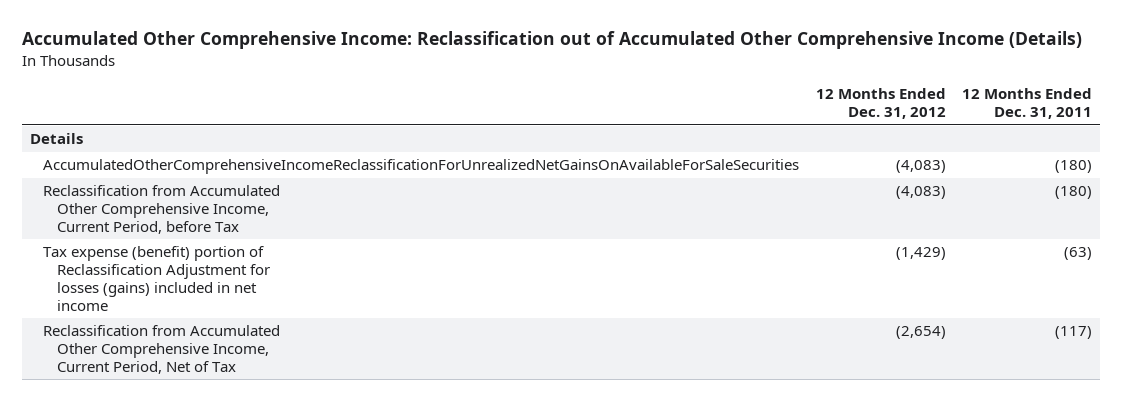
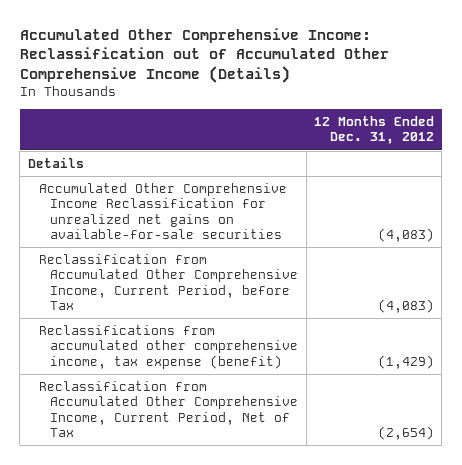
- | 12 Months Ended Dec. 31, 2012 | 12 Months Ended Dec. 31, 2011
+ | 12 Months Ended Dec. 31, 2012
- AccumulatedOtherComprehensiveIncomeReclassificationForUnrealizedNetGainsOnAvailableForSaleSecurities | (4,083) | (180)
+ Accumulated Other Comprehensive Income Reclassification for unrealized net gains on available-for-sale securities | (4,083)
- Tax expense (benefit) portion of Reclassification Adjustment for losses (gains) included in net income | (1,429) | (63)
+ Reclassifications from accumulated other comprehensive income, tax expense (benefit) | (1,429)

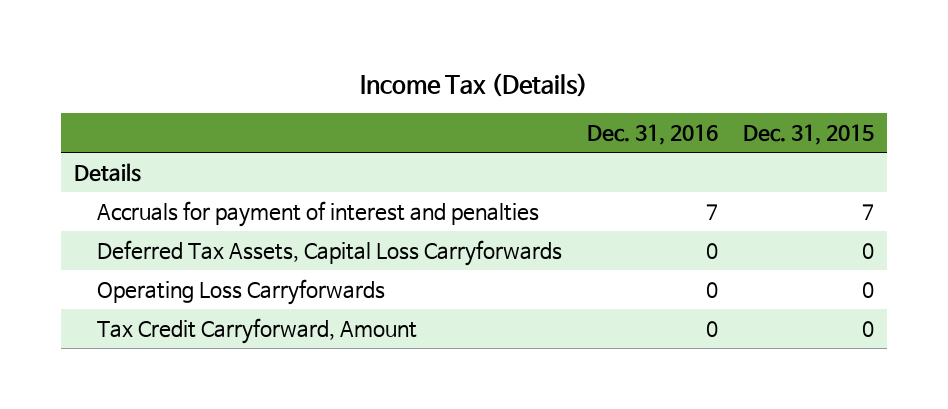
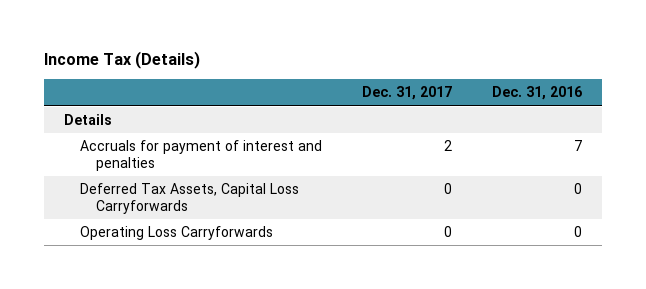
- | Dec. 31, 2016 | Dec. 31, 2015
+ | Dec. 31, 2017 | Dec. 31, 2016
- Tax Credit Carryforward, Amount | 0 | 0

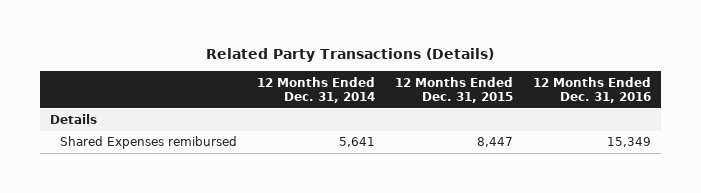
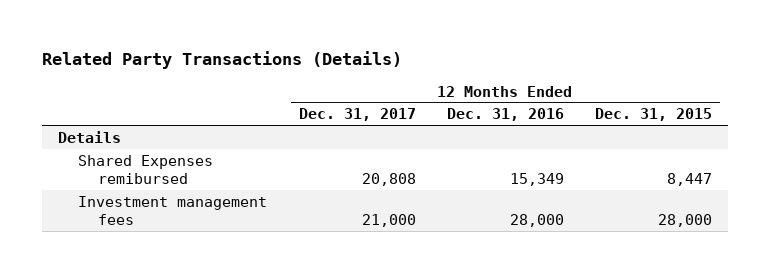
- | 12 Months Ended Dec. 31, 2014 | 12 Months Ended Dec. 31, 2015 | 12 Months Ended Dec. 31, 2016
+ | 12 Months Ended Dec. 31, 2017 | 12 Months Ended Dec. 31, 2016 | 12 Months Ended Dec. 31, 2015
+ Investment management fees | 21,000 | 28,000 | 28,000

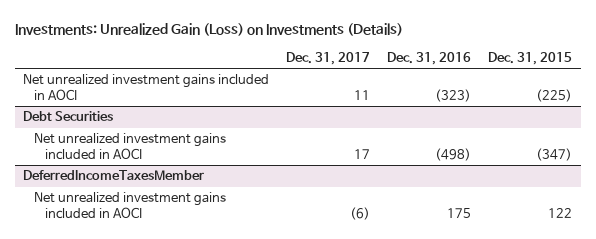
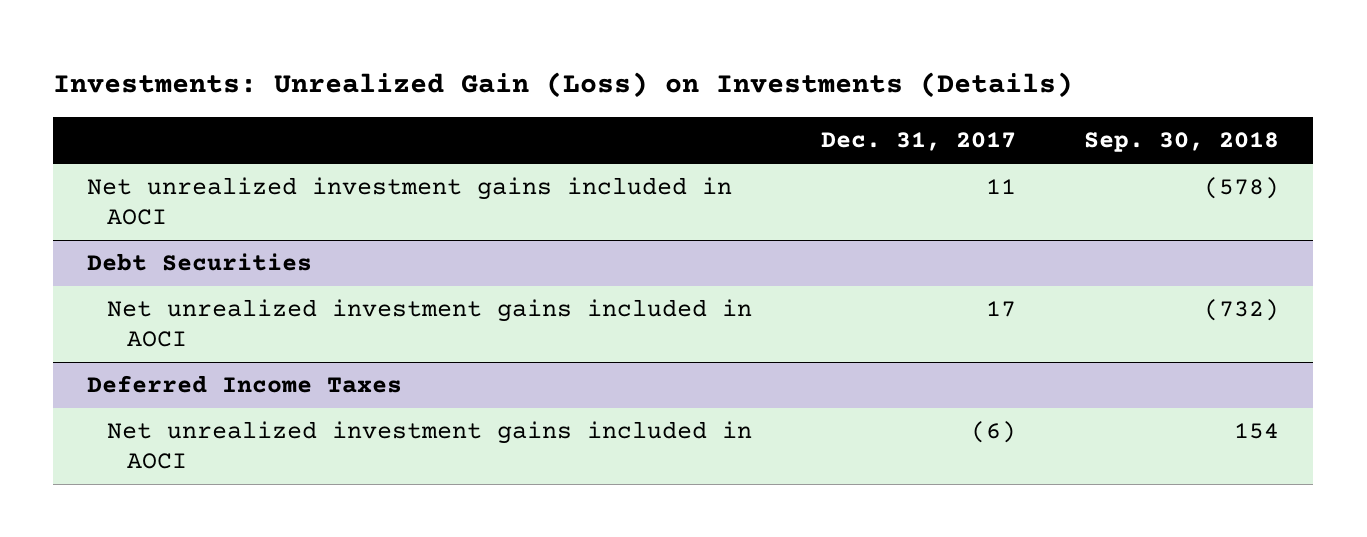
- | Dec. 31, 2017 | Dec. 31, 2016 | Dec. 31, 2015
+ | Dec. 31, 2017 | Sep. 30, 2018
- DeferredIncomeTaxesMember
+ Deferred Income Taxes

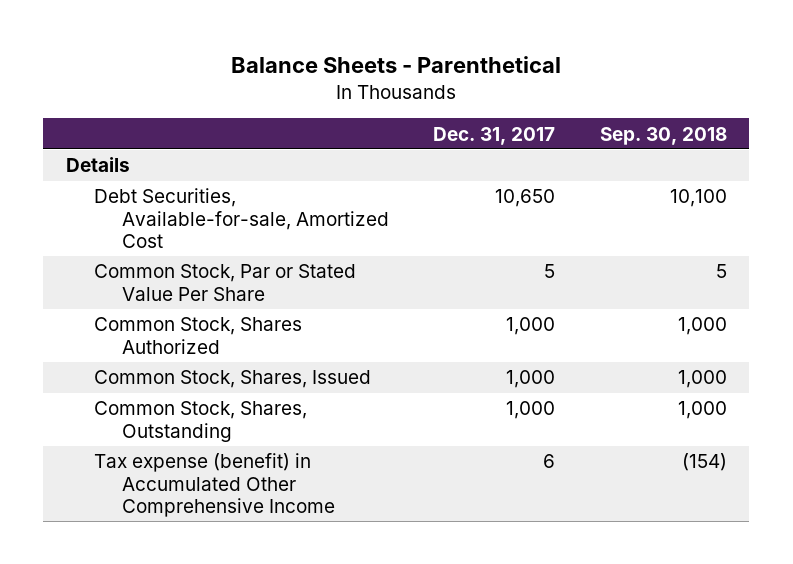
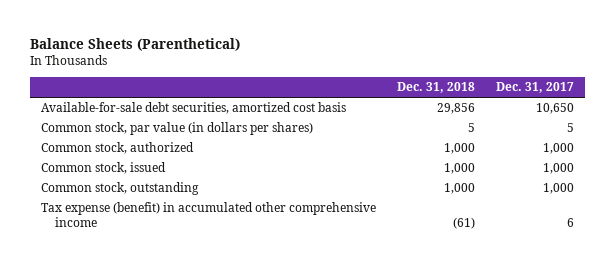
- Balance Sheets - Parenthetical
+ Balance Sheets (Parenthetical)
- | Dec. 31, 2017 | Sep. 30, 2018
+ | Dec. 31, 2018 | Dec. 31, 2017
- Details
- Debt Securities, Available-for-sale, Amortized Cost | 10,650 | 10,100
- Common Stock, Par or Stated Value Per Share | 5 | 5
- Common Stock, Shares Authorized | 1,000 | 1,000
- Common Stock, Shares, Issued | 1,000 | 1,000
- Common Stock, Shares, Outstanding | 1,000 | 1,000
- Tax expense (benefit) in Accumulated Other Comprehensive Income | 6 | (154)
+ Available-for-sale debt securities, amortized cost basis | 29,856 | 10,650
+ Common stock, par value (in dollars per shares) | 5 | 5
+ Common stock, authorized | 1,000 | 1,000
+ Common stock, issued | 1,000 | 1,000
+ Common stock, outstanding | 1,000 | 1,000
+ Tax expense (benefit) in accumulated other comprehensive income | (61) | 6

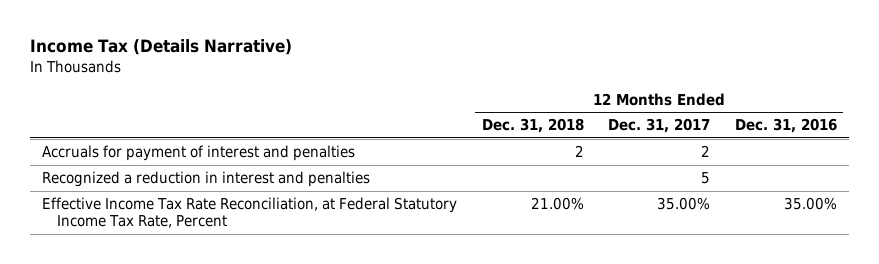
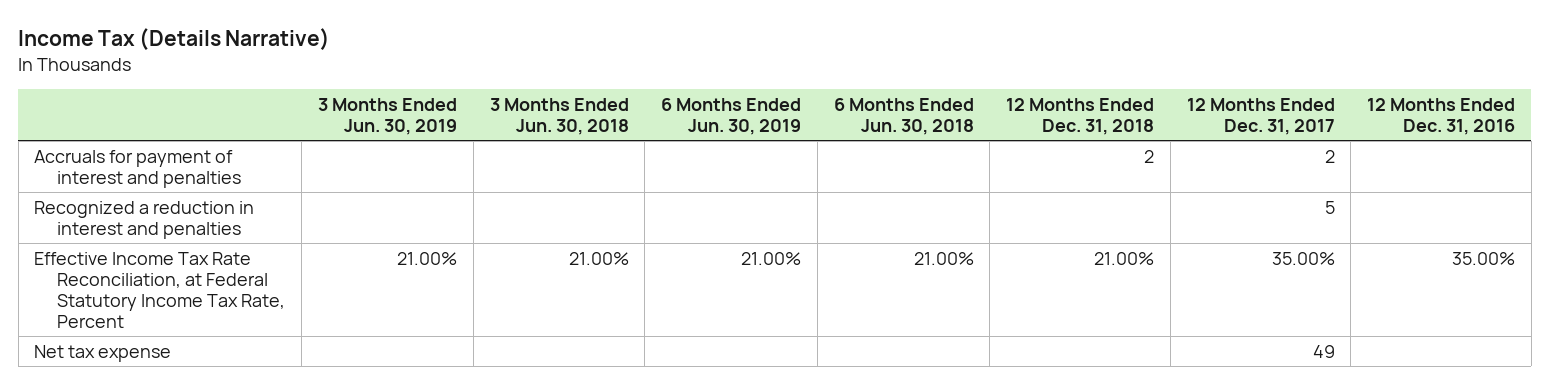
- | 12 Months Ended Dec. 31, 2018 | 12 Months Ended Dec. 31, 2017 | 12 Months Ended Dec. 31, 2016
+ | 3 Months Ended Jun. 30, 2019 | 3 Months Ended Jun. 30, 2018 | 6 Months Ended Jun. 30, 2019 | 6 Months Ended Jun. 30, 2018 | 12 Months Ended Dec. 31, 2018 | 12 Months Ended Dec. 31, 2017 | 12 Months Ended Dec. 31, 2016
+ Net tax expense | | | | | | 49 |

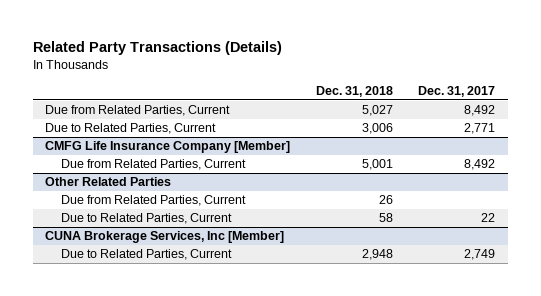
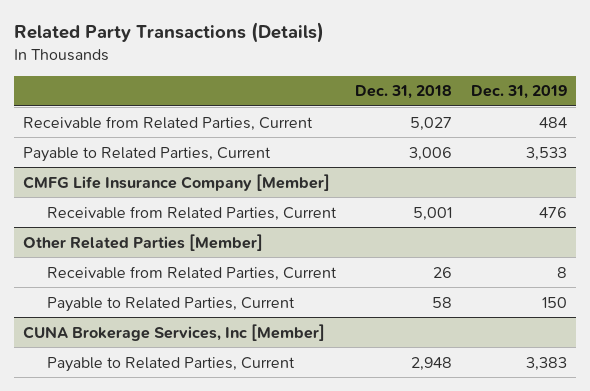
- | Dec. 31, 2018 | Dec. 31, 2017
+ | Dec. 31, 2018 | Dec. 31, 2019
- Due from Related Parties, Current | 5,027 | 8,492
- Due to Related Parties, Current | 3,006 | 2,771
+ Receivable from Related Parties, Current | 5,027 | 484
+ Payable to Related Parties, Current | 3,006 | 3,533
@ CMFG Life Insurance Company [Member]
- Due from Related Parties, Current | 5,001 | 8,492
- Other Related Parties
- Due from Related Parties, Current | 26 |
- Due to Related Parties, Current | 58 | 22
@ CMFG Life Insurance Company [Member]
+ Receivable from Related Parties, Current | 5,001 | 476
+ Other Related Parties [Member]
+ Receivable from Related Parties, Current | 26 | 8
+ Payable to Related Parties, Current | 58 | 150
@ CUNA Brokerage Services, Inc [Member]
- Due to Related Parties, Current | 2,948 | 2,749
+ Payable to Related Parties, Current | 2,948 | 3,383

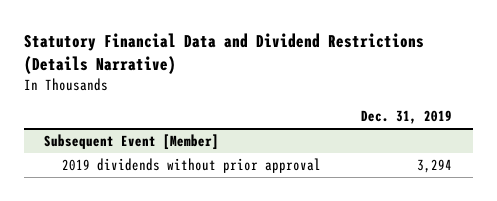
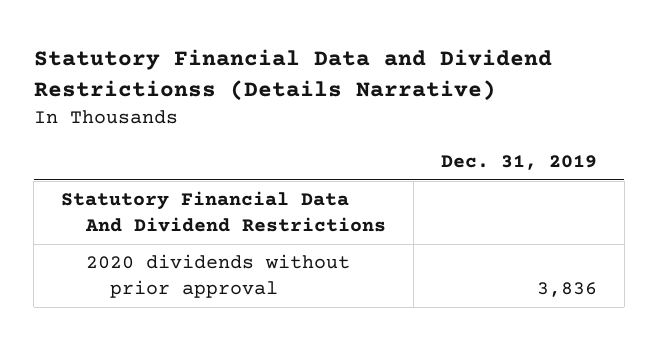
- Statutory Financial Data and Dividend Restrictions (Details Narrative)
+ Statutory Financial Data and Dividend Restrictionss (Details Narrative)
- Subsequent Event [Member]
- 2019 dividends without prior approval | 3,294
+ Statutory Financial Data And Dividend Restrictions
+ 2020 dividends without prior approval | 3,836

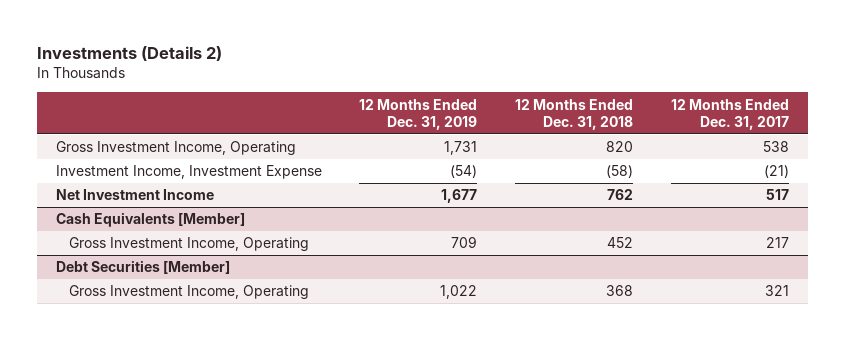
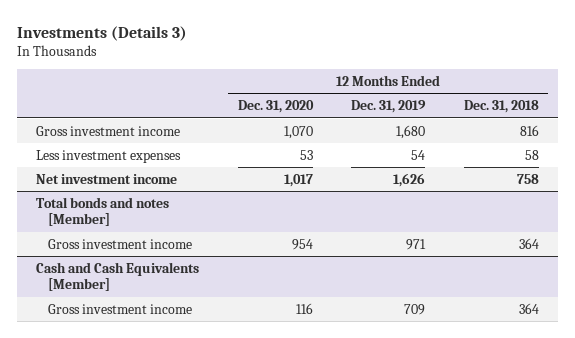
- Investments (Details 2)
+ Investments (Details 3)
- | 12 Months Ended Dec. 31, 2019 | 12 Months Ended Dec. 31, 2018 | 12 Months Ended Dec. 31, 2017
+ | 12 Months Ended Dec. 31, 2020 | 12 Months Ended Dec. 31, 2019 | 12 Months Ended Dec. 31, 2018
- Gross Investment Income, Operating | 1,731 | 820 | 538
- Investment Income, Investment Expense | (54) | (58) | (21)
- Net Investment Income | 1,677 | 762 | 517
- Cash Equivalents [Member]
- Gross Investment Income, Operating | 709 | 452 | 217
- Debt Securities [Member]
- Gross Investment Income, Operating | 1,022 | 368 | 321
+ Gross investment income | 1,070 | 1,680 | 816
+ Less investment expenses | 53 | 54 | 58
+ Net investment income | 1,017 | 1,626 | 758
+ Total bonds and notes [Member]
+ Gross investment income | 954 | 971 | 364
+ Cash and Cash Equivalents [Member]
+ Gross investment income | 116 | 709 | 364

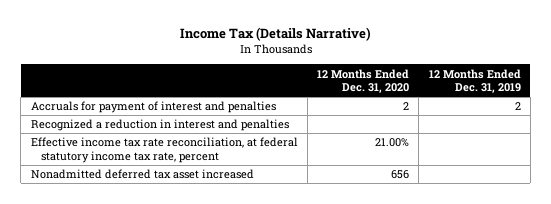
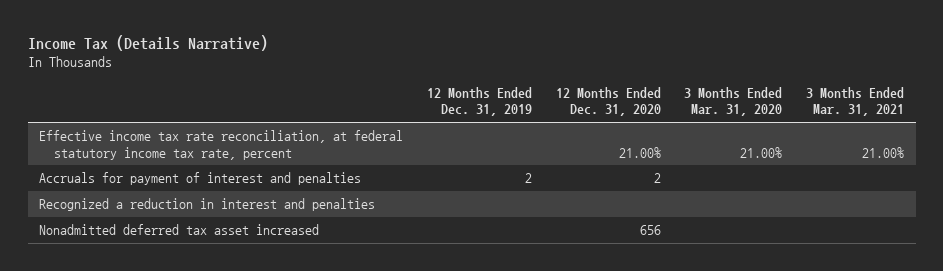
- | 12 Months Ended Dec. 31, 2020 | 12 Months Ended Dec. 31, 2019
+ | 12 Months Ended Dec. 31, 2019 | 12 Months Ended Dec. 31, 2020 | 3 Months Ended Mar. 31, 2020 | 3 Months Ended Mar. 31, 2021
moved up: Effective income tax rate reconciliation, at federal statutory income tax rate, percent | | 21.00% | 21.00% | 21.00%

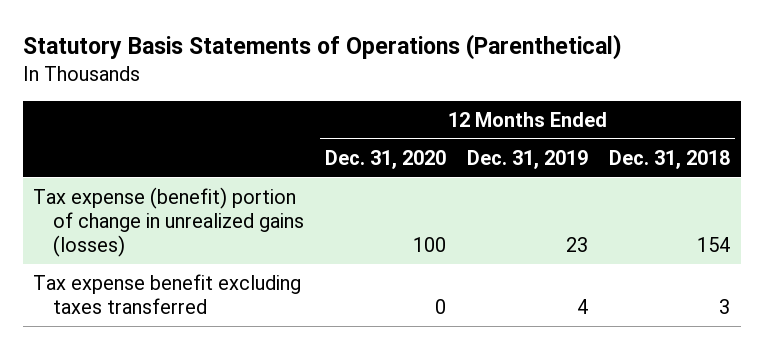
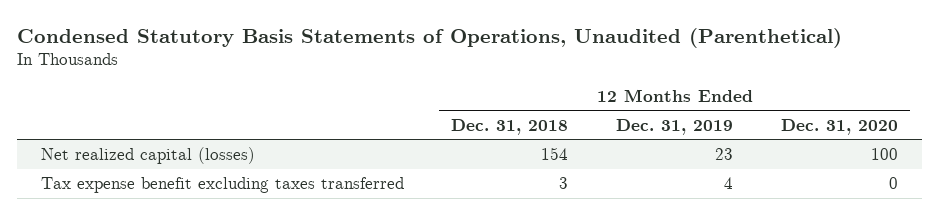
- Statutory Basis Statements of Operations (Parenthetical)
+ Condensed Statutory Basis Statements of Operations, Unaudited (Parenthetical)
- | 12 Months Ended Dec. 31, 2020 | 12 Months Ended Dec. 31, 2019 | 12 Months Ended Dec. 31, 2018
+ | 12 Months Ended Dec. 31, 2018 | 12 Months Ended Dec. 31, 2019 | 12 Months Ended Dec. 31, 2020
- Tax expense (benefit) portion of change in unrealized gains (losses) | 100 | 23 | 154
+ Net realized capital (losses) | 154 | 23 | 100

